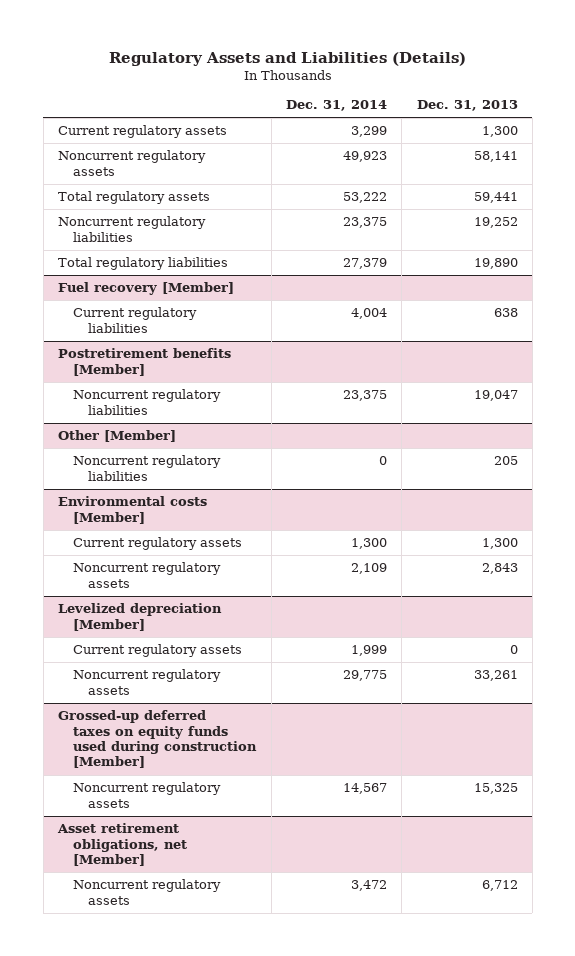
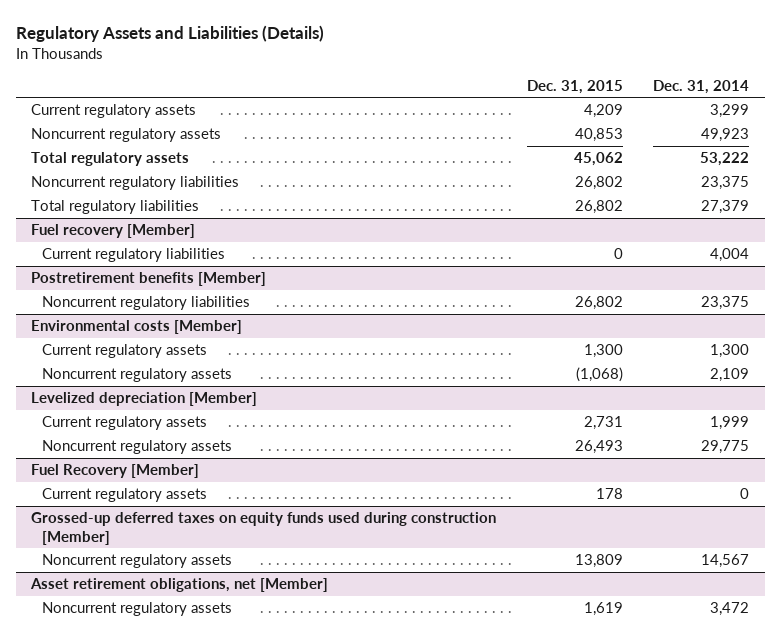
- | Dec. 31, 2014 | Dec. 31, 2013
+ | Dec. 31, 2015 | Dec. 31, 2014
- Other [Member]
- Noncurrent regulatory liabilities | 0 | 205
+ Fuel Recovery [Member]
+ Current regulatory assets | 178 | 0

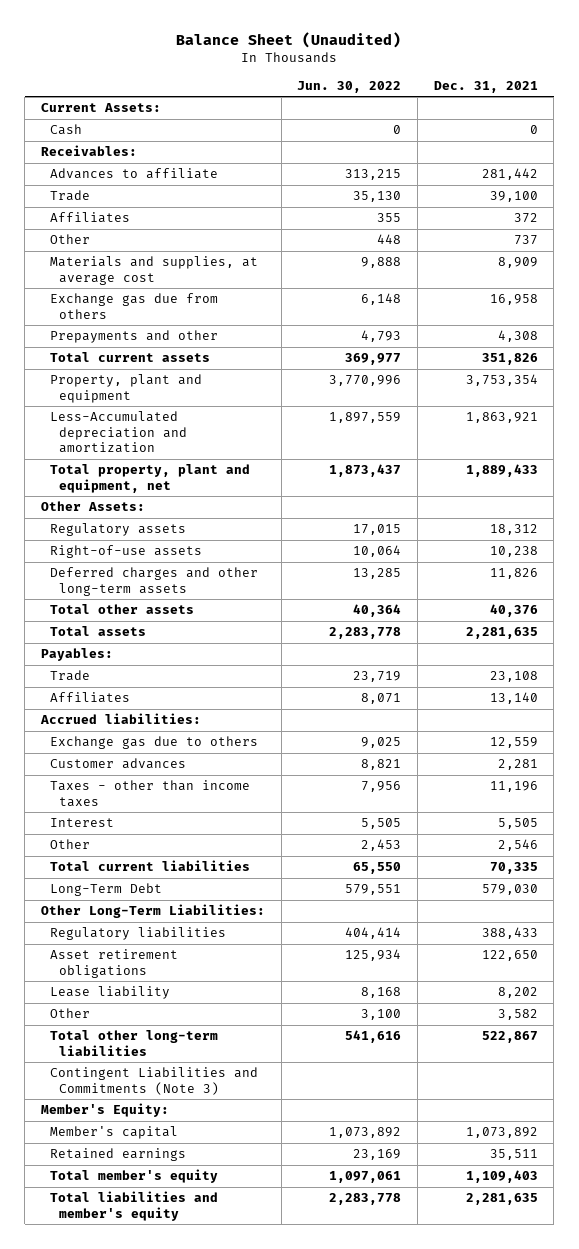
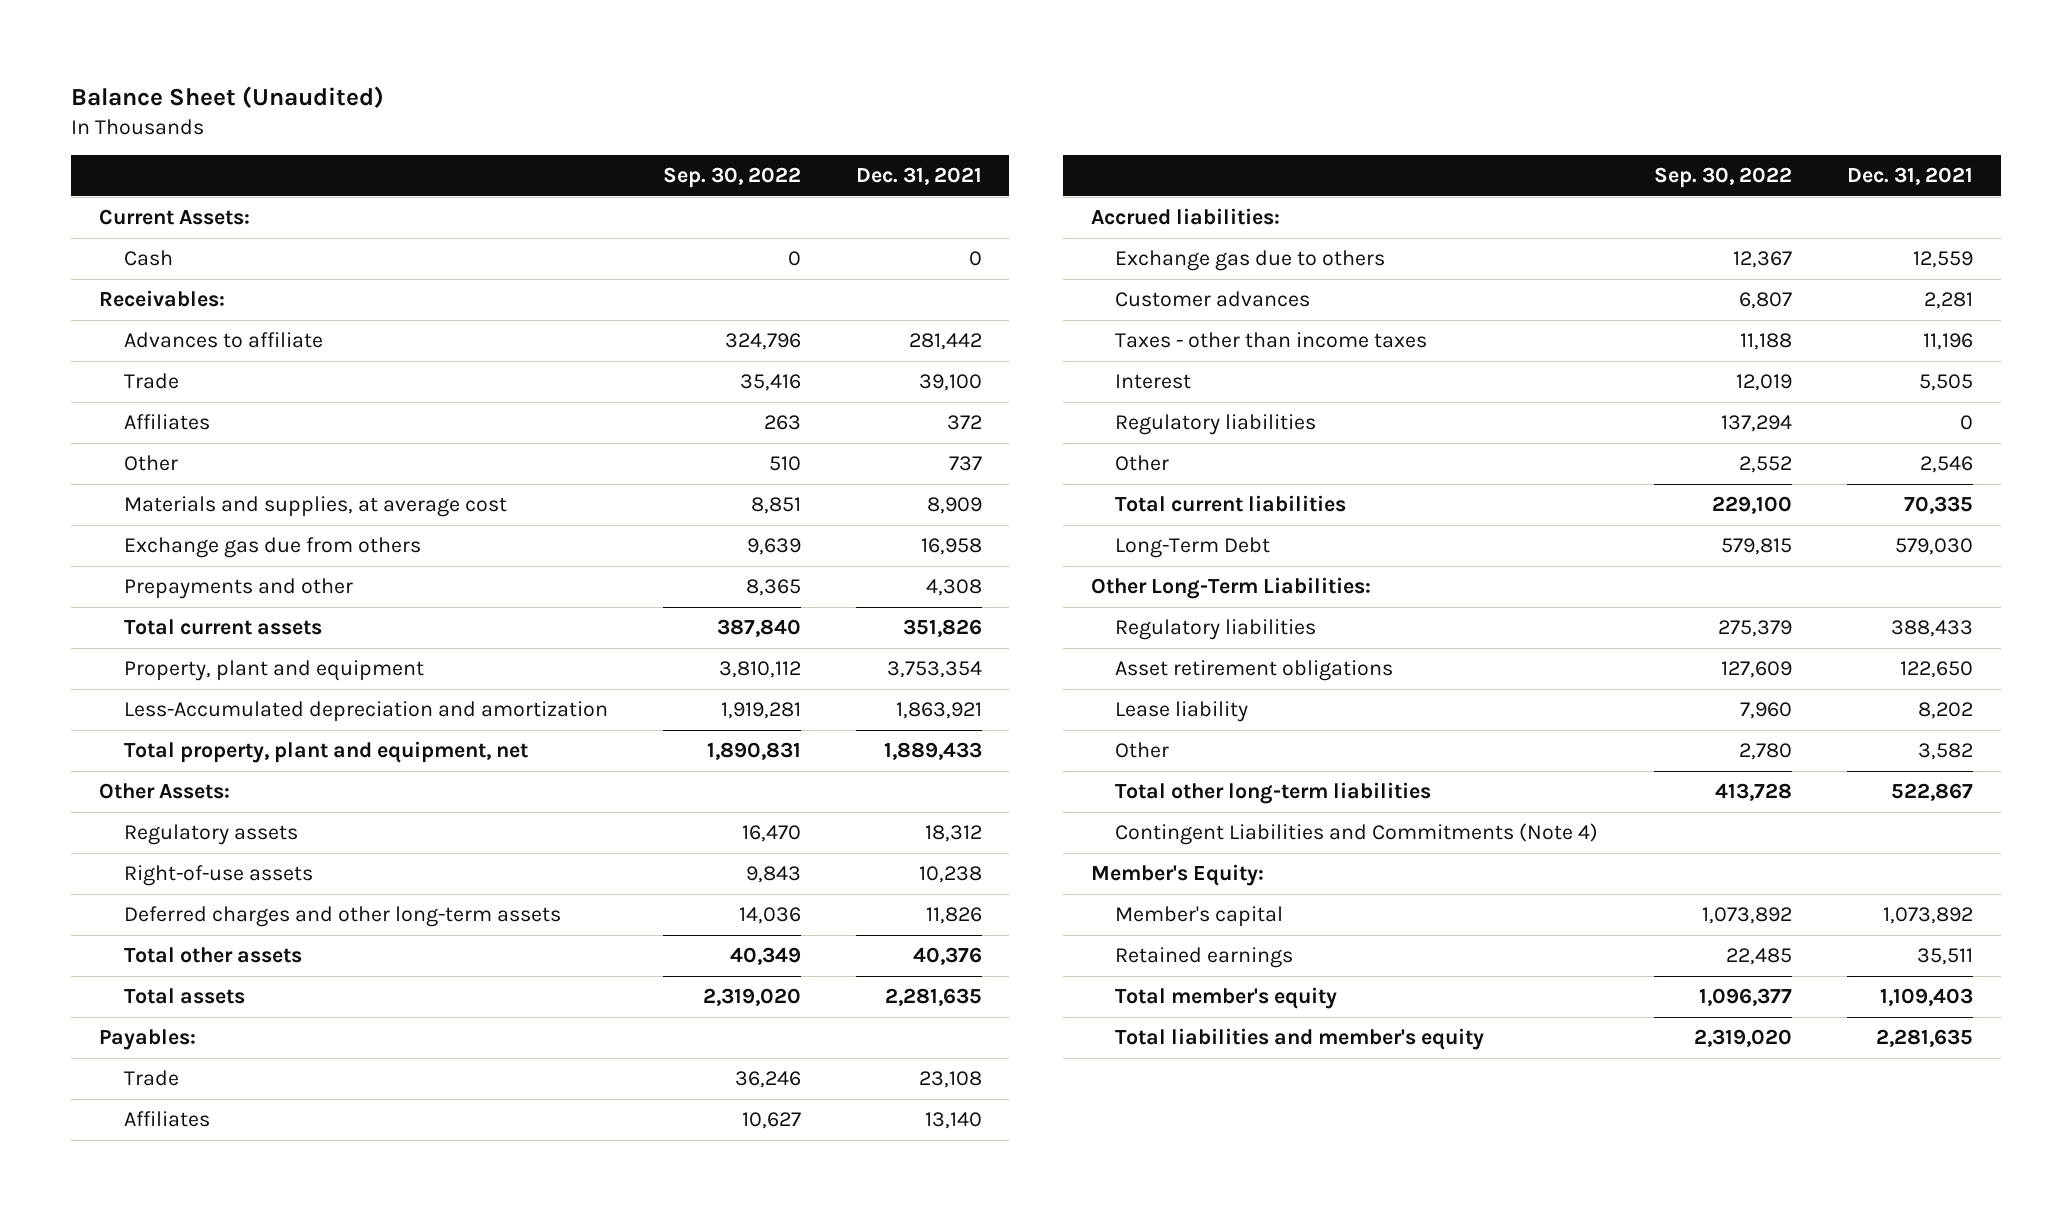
- | Jun. 30, 2022 | Dec. 31, 2021
+ | Sep. 30, 2022 | Dec. 31, 2021
+ Regulatory liabilities | 137,294 | 0
- Contingent Liabilities and Commitments (Note 3)
+ Contingent Liabilities and Commitments (Note 4)

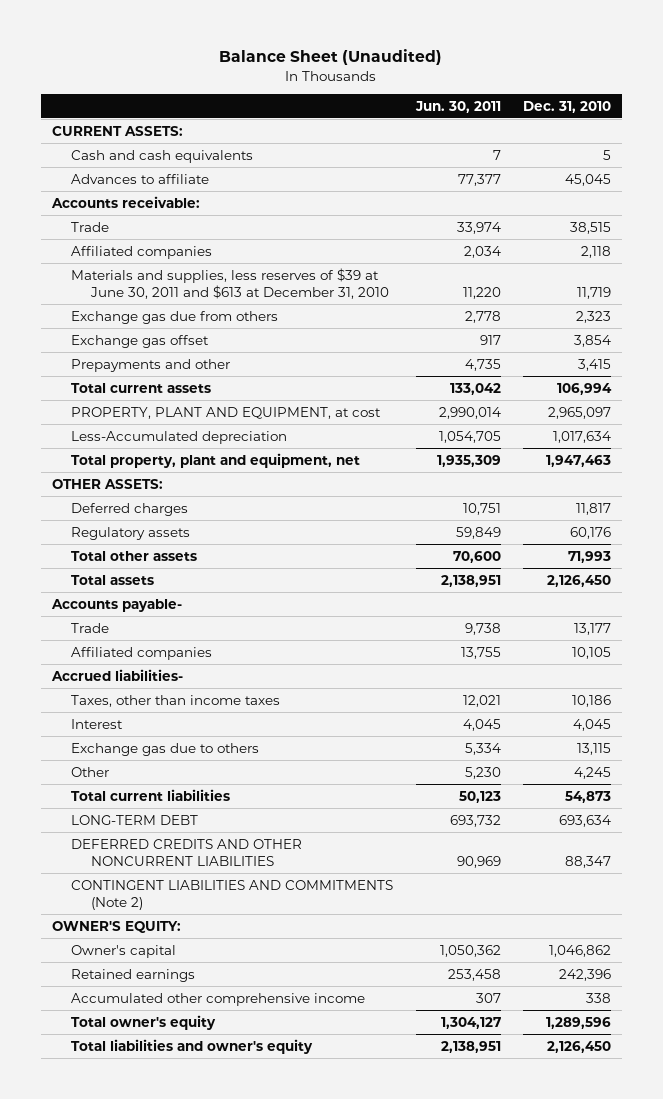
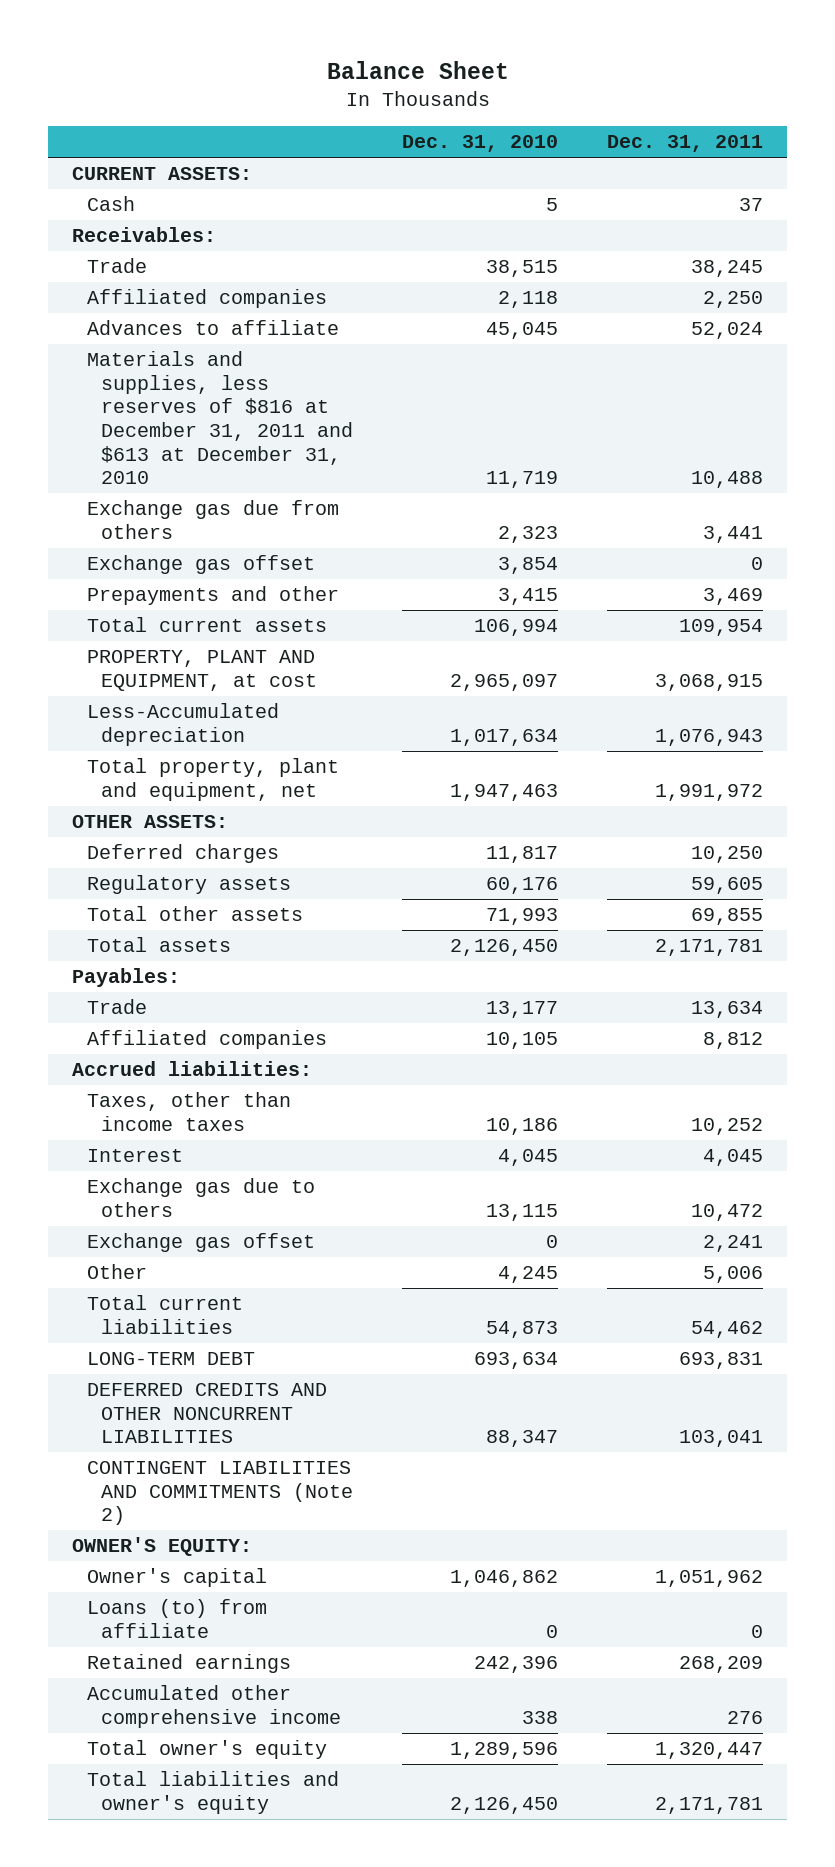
- Balance Sheet (Unaudited)
+ Balance Sheet
- | Jun. 30, 2011 | Dec. 31, 2010
+ | Dec. 31, 2010 | Dec. 31, 2011
- Cash and cash equivalents | 7 | 5
- Accounts receivable:
+ Cash | 5 | 37
+ Receivables:
- Materials and supplies, less reserves of $39 at June 30, 2011 and $613 at December 31, 2010 | 11,220 | 11,719
moved down: Advances to affiliate | 45,045 | 52,024
+ Materials and supplies, less reserves of $816 at December 31, 2011 and $613 at December 31, 2010 | 11,719 | 10,488
- Accounts payable-
+ Payables:
- Accrued liabilities-
+ Accrued liabilities:
+ Exchange gas offset | 0 | 2,241
+ Loans (to) from affiliate | 0 | 0

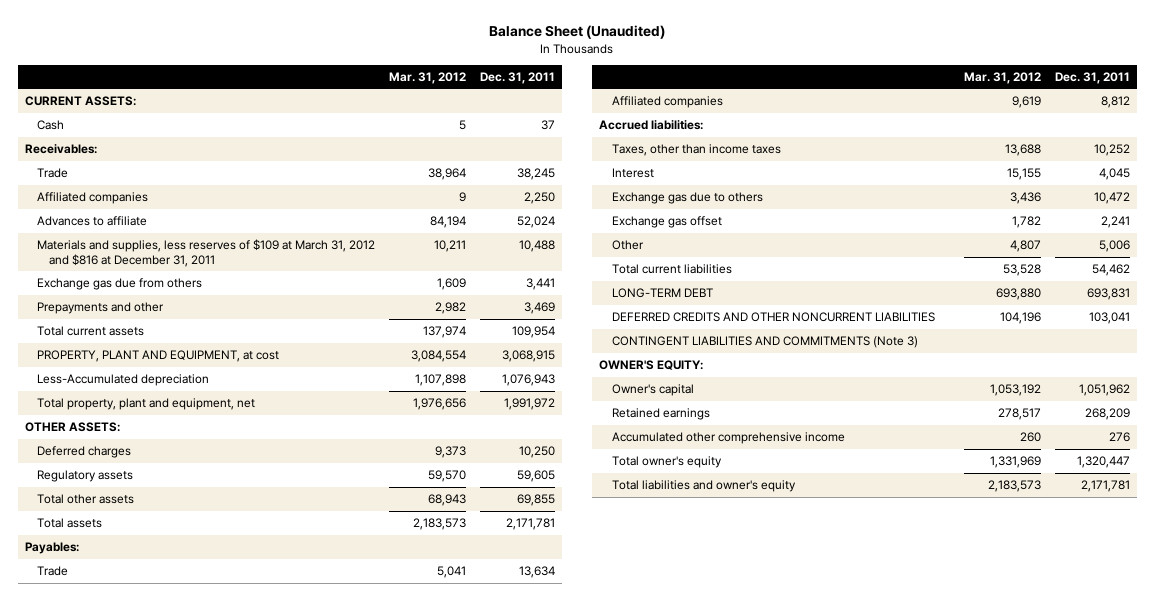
- Balance Sheet
+ Balance Sheet (Unaudited)
- | Dec. 31, 2010 | Dec. 31, 2011
+ | Mar. 31, 2012 | Dec. 31, 2011
- Materials and supplies, less reserves of $816 at December 31, 2011 and $613 at December 31, 2010 | 11,719 | 10,488
+ Materials and supplies, less reserves of $109 at March 31, 2012 and $816 at December 31, 2011 | 10,211 | 10,488
- Exchange gas offset | 3,854 | 0
- CONTINGENT LIABILITIES AND COMMITMENTS (Note 2)
+ CONTINGENT LIABILITIES AND COMMITMENTS (Note 3)
- Loans (to) from affiliate | 0 | 0

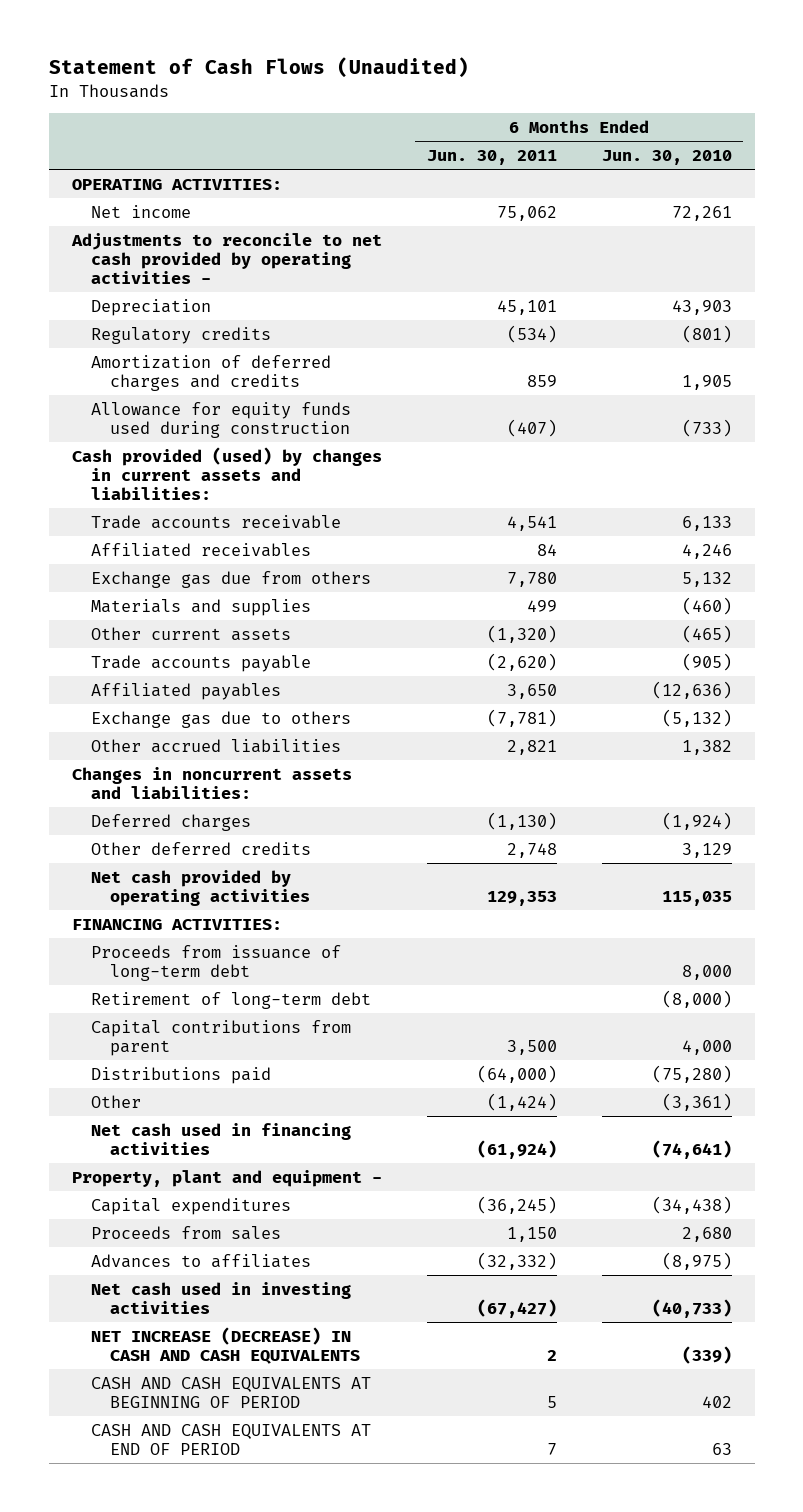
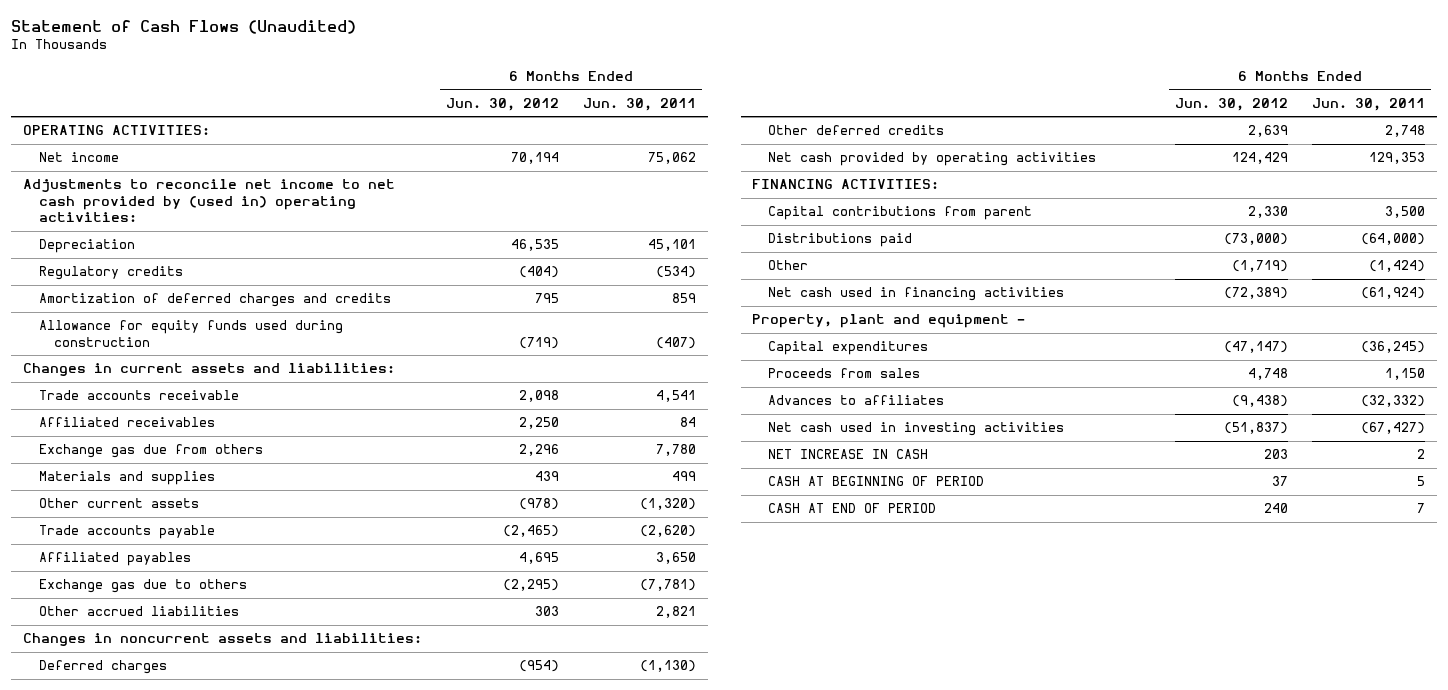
- | 6 Months Ended Jun. 30, 2011 | 6 Months Ended Jun. 30, 2010
+ | 6 Months Ended Jun. 30, 2012 | 6 Months Ended Jun. 30, 2011
- Adjustments to reconcile to net cash provided by operating activities -
+ Adjustments to reconcile net income to net cash provided by (used in) operating activities:
- Cash provided (used) by changes in current assets and liabilities:
+ Changes in current assets and liabilities:
- Proceeds from issuance of long-term debt | | 8,000
- Retirement of long-term debt | | (8,000)
- NET INCREASE (DECREASE) IN CASH AND CASH EQUIVALENTS | 2 | (339)
- CASH AND CASH EQUIVALENTS AT BEGINNING OF PERIOD | 5 | 402
- CASH AND CASH EQUIVALENTS AT END OF PERIOD | 7 | 63
+ NET INCREASE IN CASH | 203 | 2
+ CASH AT BEGINNING OF PERIOD | 37 | 5
+ CASH AT END OF PERIOD | 240 | 7

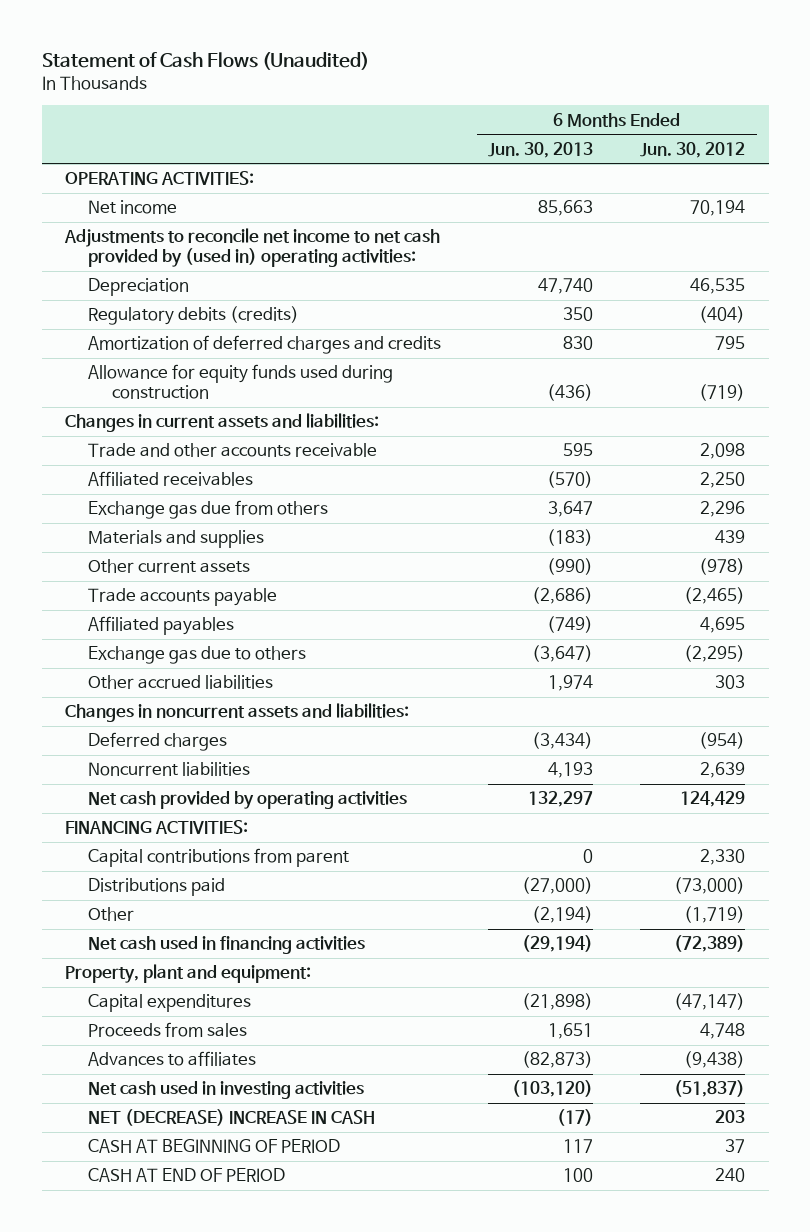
- | 6 Months Ended Jun. 30, 2012 | 6 Months Ended Jun. 30, 2011
+ | 6 Months Ended Jun. 30, 2013 | 6 Months Ended Jun. 30, 2012
- Regulatory credits | (404) | (534)
+ Regulatory debits (credits) | 350 | (404)
- Trade accounts receivable | 2,098 | 4,541
+ Trade and other accounts receivable | 595 | 2,098
- Other deferred credits | 2,639 | 2,748
+ Noncurrent liabilities | 4,193 | 2,639
- Property, plant and equipment -
+ Property, plant and equipment:
- NET INCREASE IN CASH | 203 | 2
+ NET (DECREASE) INCREASE IN CASH | (17) | 203

